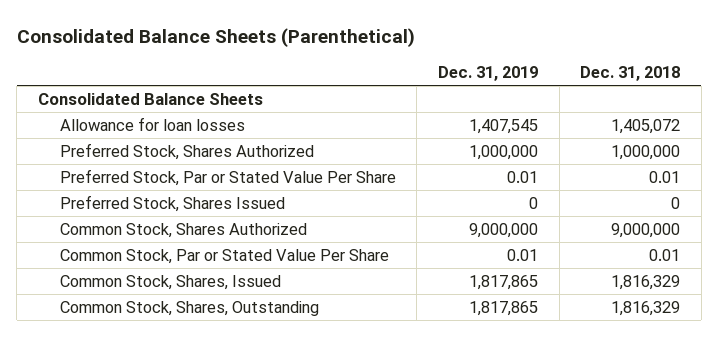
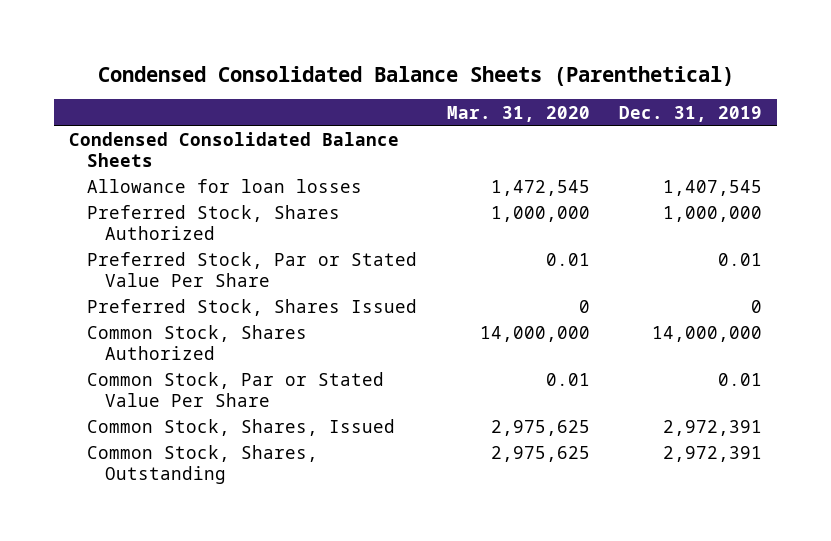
- Consolidated Balance Sheets (Parenthetical)
+ Condensed Consolidated Balance Sheets (Parenthetical)
- | Dec. 31, 2019 | Dec. 31, 2018
+ | Mar. 31, 2020 | Dec. 31, 2019
- Consolidated Balance Sheets
+ Condensed Consolidated Balance Sheets
- Common Stock, Shares Authorized | 9,000,000 | 9,000,000
+ Common Stock, Shares Authorized | 14,000,000 | 14,000,000
- Common Stock, Shares, Issued | 1,817,865 | 1,816,329
- Common Stock, Shares, Outstanding | 1,817,865 | 1,816,329
+ Common Stock, Shares, Issued | 2,975,625 | 2,972,391
+ Common Stock, Shares, Outstanding | 2,975,625 | 2,972,391

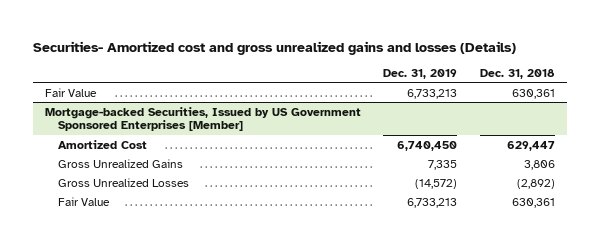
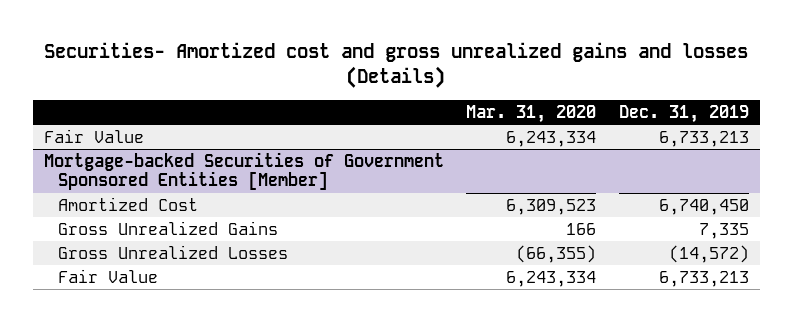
- | Dec. 31, 2019 | Dec. 31, 2018
+ | Mar. 31, 2020 | Dec. 31, 2019
- Mortgage-backed Securities, Issued by US Government Sponsored Enterprises [Member]
+ Mortgage-backed Securities of Government Sponsored Entities [Member]

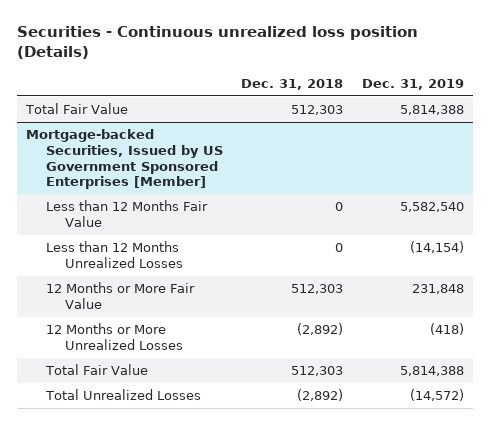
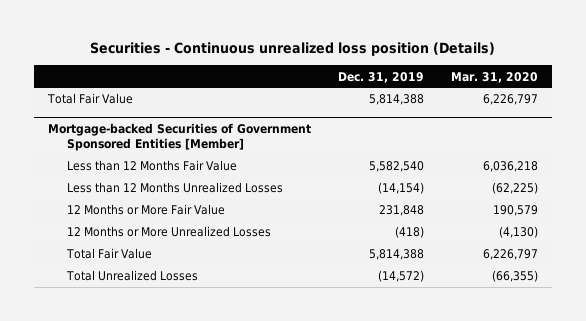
- | Dec. 31, 2018 | Dec. 31, 2019
+ | Dec. 31, 2019 | Mar. 31, 2020
- Mortgage-backed Securities, Issued by US Government Sponsored Enterprises [Member]
+ Mortgage-backed Securities of Government Sponsored Entities [Member]

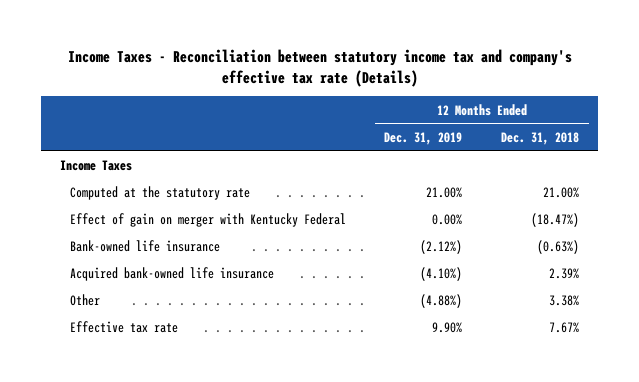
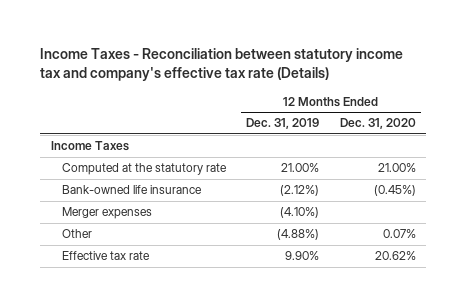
- | 12 Months Ended Dec. 31, 2019 | 12 Months Ended Dec. 31, 2018
+ | 12 Months Ended Dec. 31, 2019 | 12 Months Ended Dec. 31, 2020
- Effect of gain on merger with Kentucky Federal | 0.00% | (18.47%)
- Acquired bank-owned life insurance | (4.10%) | 2.39%
+ Merger expenses | (4.10%) |

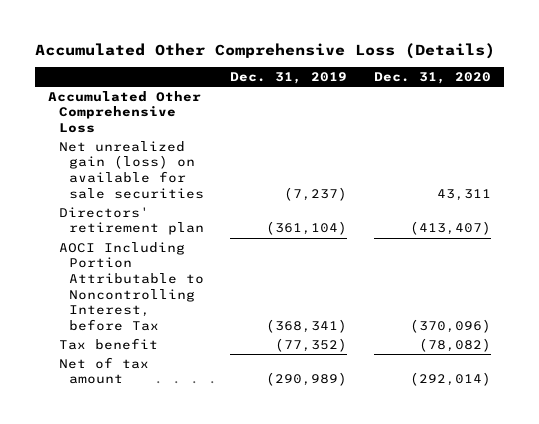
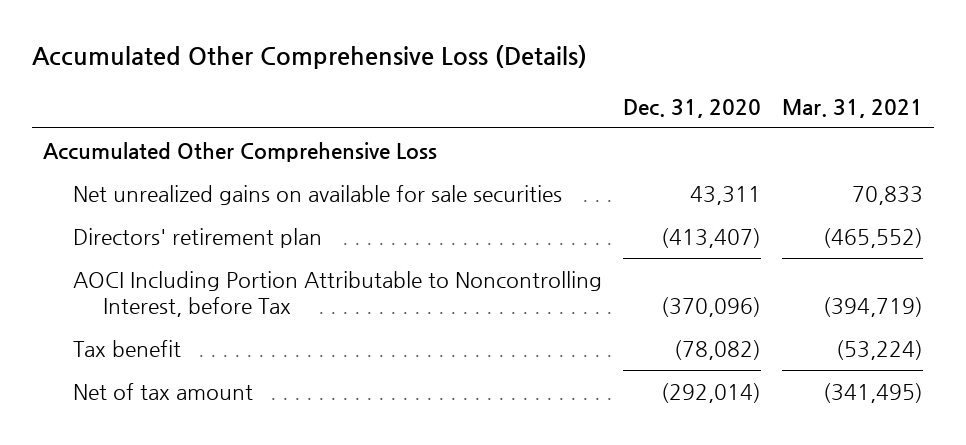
- | Dec. 31, 2019 | Dec. 31, 2020
+ | Dec. 31, 2020 | Mar. 31, 2021
- Net unrealized gain (loss) on available for sale securities | (7,237) | 43,311
+ Net unrealized gains on available for sale securities | 43,311 | 70,833

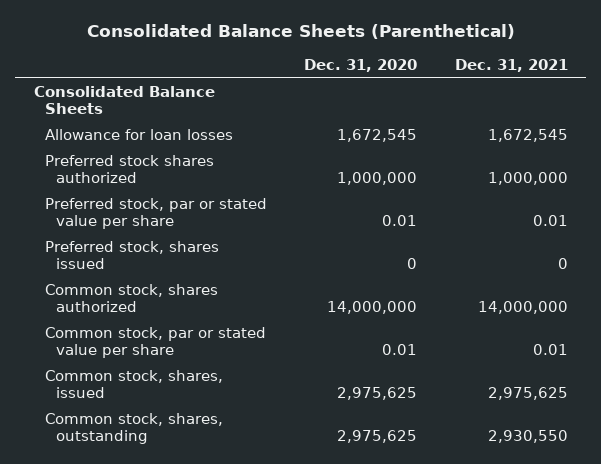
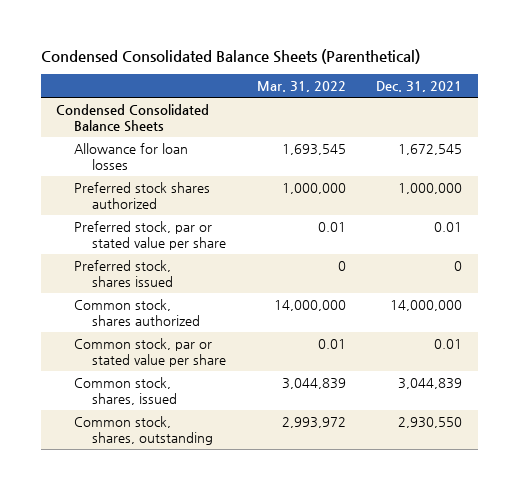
- Consolidated Balance Sheets (Parenthetical)
+ Condensed Consolidated Balance Sheets (Parenthetical)
- | Dec. 31, 2020 | Dec. 31, 2021
+ | Mar. 31, 2022 | Dec. 31, 2021
- Consolidated Balance Sheets
+ Condensed Consolidated Balance Sheets
- Common stock, shares, issued | 2,975,625 | 2,975,625
+ Common stock, shares, issued | 3,044,839 | 3,044,839

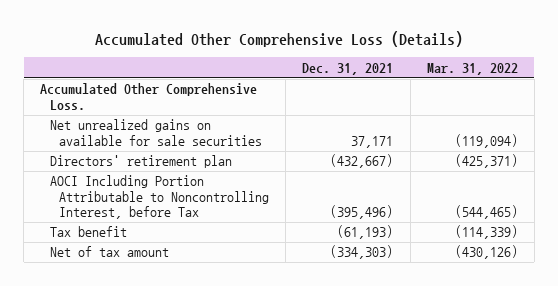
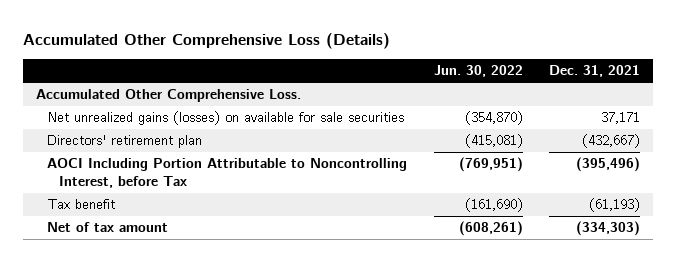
- | Dec. 31, 2021 | Mar. 31, 2022
+ | Jun. 30, 2022 | Dec. 31, 2021
- Net unrealized gains on available for sale securities | 37,171 | (119,094)
+ Net unrealized gains (losses) on available for sale securities | (354,870) | 37,171

